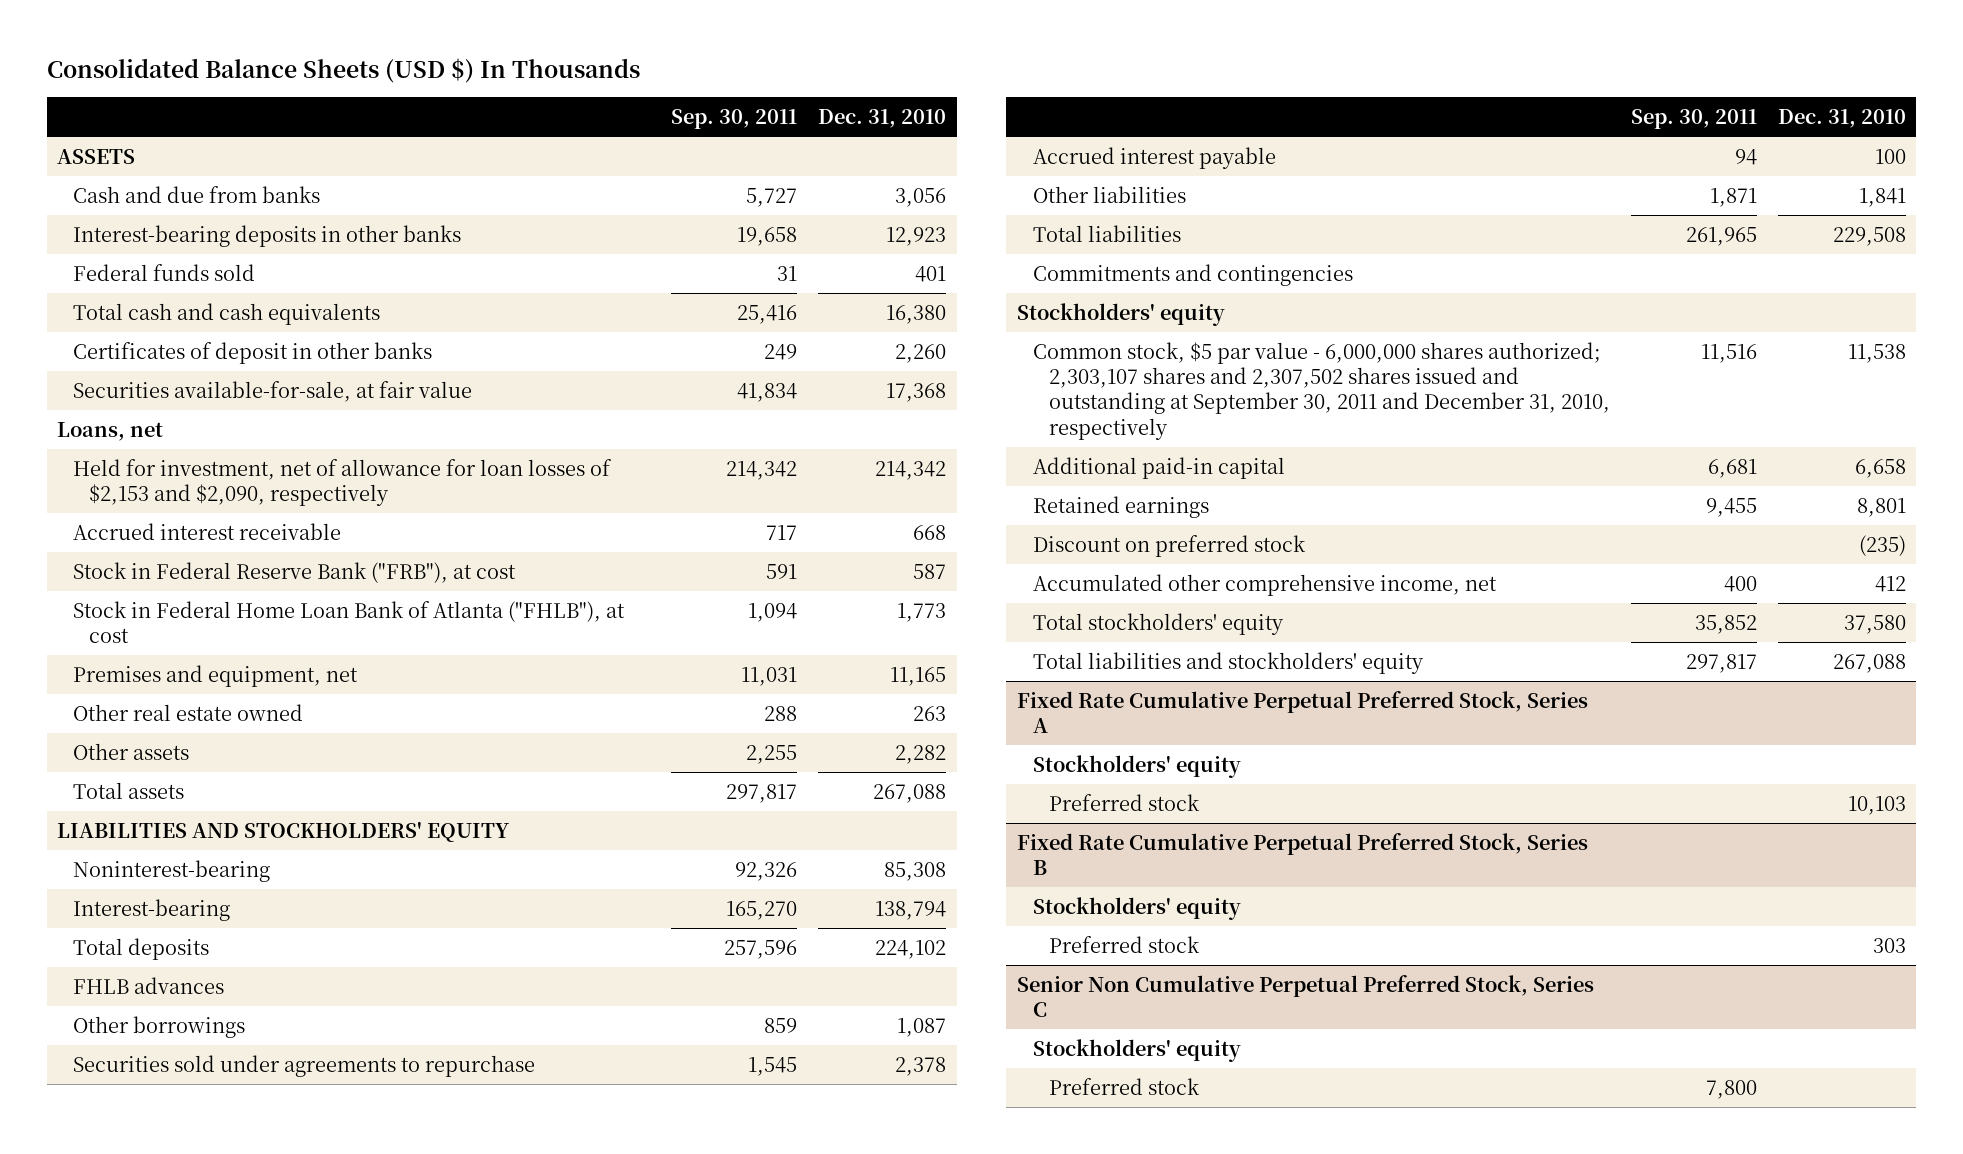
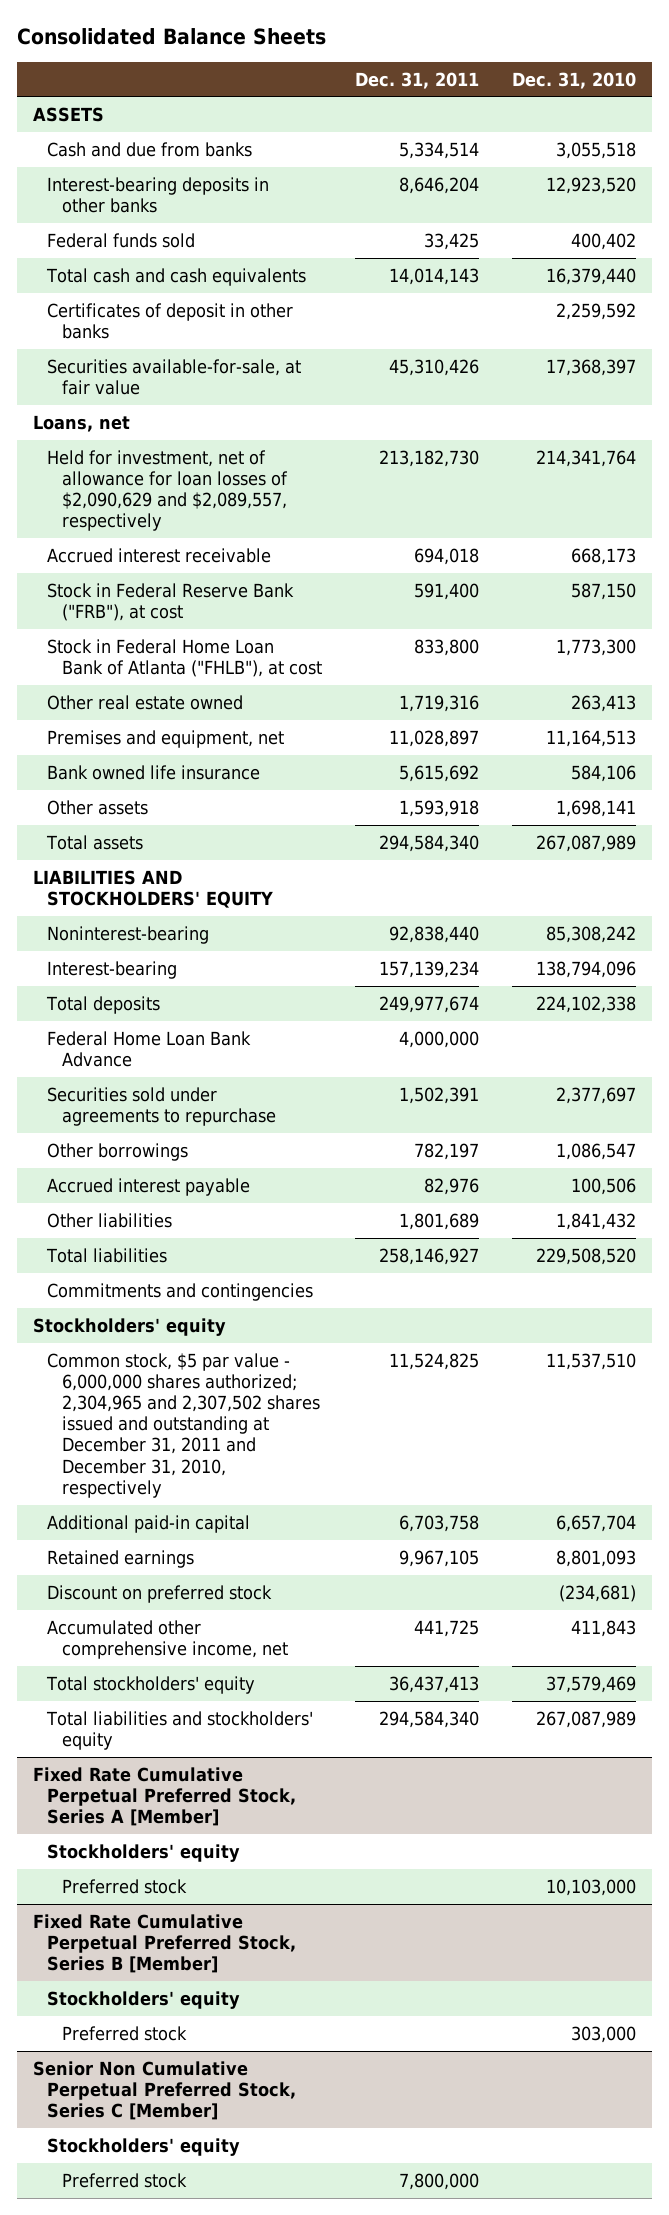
- Consolidated Balance Sheets (USD $) In Thousands
+ Consolidated Balance Sheets
- | Sep. 30, 2011 | Dec. 31, 2010
+ | Dec. 31, 2011 | Dec. 31, 2010
- Cash and due from banks | 5,727 | 3,056
- Interest-bearing deposits in other banks | 19,658 | 12,923
- Federal funds sold | 31 | 401
- Total cash and cash equivalents | 25,416 | 16,380
- Certificates of deposit in other banks | 249 | 2,260
- Securities available-for-sale, at fair value | 41,834 | 17,368
+ Cash and due from banks | 5,334,514 | 3,055,518
+ Interest-bearing deposits in other banks | 8,646,204 | 12,923,520
+ Federal funds sold | 33,425 | 400,402
+ Total cash and cash equivalents | 14,014,143 | 16,379,440
+ Certificates of deposit in other banks | | 2,259,592
+ Securities available-for-sale, at fair value | 45,310,426 | 17,368,397
- Held for investment, net of allowance for loan losses of $2,153 and $2,090, respectively | 214,342 | 214,342
- Accrued interest receivable | 717 | 668
- Stock in Federal Reserve Bank ("FRB"), at cost | 591 | 587
- Stock in Federal Home Loan Bank of Atlanta ("FHLB"), at cost | 1,094 | 1,773
- Premises and equipment, net | 11,031 | 11,165
- Other real estate owned | 288 | 263
- Other assets | 2,255 | 2,282
- Total assets | 297,817 | 267,088
+ Held for investment, net of allowance for loan losses of $2,090,629 and $2,089,557, respectively | 213,182,730 | 214,341,764
+ Accrued interest receivable | 694,018 | 668,173
+ Stock in Federal Reserve Bank ("FRB"), at cost | 591,400 | 587,150
+ Stock in Federal Home Loan Bank of Atlanta ("FHLB"), at cost | 833,800 | 1,773,300
+ Other real estate owned | 1,719,316 | 263,413
+ Premises and equipment, net | 11,028,897 | 11,164,513
+ Bank owned life insurance | 5,615,692 | 584,106
+ Other assets | 1,593,918 | 1,698,141
+ Total assets | 294,584,340 | 267,087,989
- Noninterest-bearing | 92,326 | 85,308
- Interest-bearing | 165,270 | 138,794
- Total deposits | 257,596 | 224,102
- FHLB advances
- Other borrowings | 859 | 1,087
- Securities sold under agreements to repurchase | 1,545 | 2,378
- Accrued interest payable | 94 | 100
- Other liabilities | 1,871 | 1,841
- Total liabilities | 261,965 | 229,508
+ Noninterest-bearing | 92,838,440 | 85,308,242
+ Interest-bearing | 157,139,234 | 138,794,096
+ Total deposits | 249,977,674 | 224,102,338
+ Federal Home Loan Bank Advance | 4,000,000 |
+ Securities sold under agreements to repurchase | 1,502,391 | 2,377,697
+ Other borrowings | 782,197 | 1,086,547
+ Accrued interest payable | 82,976 | 100,506
+ Other liabilities | 1,801,689 | 1,841,432
+ Total liabilities | 258,146,927 | 229,508,520
- Common stock, $5 par value - 6,000,000 shares authorized; 2,303,107 shares and 2,307,502 shares issued and outstanding at September 30, 2011 and December 31, 2010, respectively | 11,516 | 11,538
- Additional paid-in capital | 6,681 | 6,658
- Retained earnings | 9,455 | 8,801
- Discount on preferred stock | | (235)
- Accumulated other comprehensive income, net | 400 | 412
- Total stockholders' equity | 35,852 | 37,580
- Total liabilities and stockholders' equity | 297,817 | 267,088
- Fixed Rate Cumulative Perpetual Preferred Stock, Series A
+ Common stock, $5 par value - 6,000,000 shares authorized; 2,304,965 and 2,307,502 shares issued and outstanding at December 31, 2011 and December 31, 2010, respectively | 11,524,825 | 11,537,510
+ Additional paid-in capital | 6,703,758 | 6,657,704
+ Retained earnings | 9,967,105 | 8,801,093
+ Discount on preferred stock | | (234,681)
+ Accumulated other comprehensive income, net | 441,725 | 411,843
+ Total stockholders' equity | 36,437,413 | 37,579,469
+ Total liabilities and stockholders' equity | 294,584,340 | 267,087,989
+ Fixed Rate Cumulative Perpetual Preferred Stock, Series A [Member]
- Preferred stock | | 10,103
- Fixed Rate Cumulative Perpetual Preferred Stock, Series B
+ Preferred stock | | 10,103,000
+ Fixed Rate Cumulative Perpetual Preferred Stock, Series B [Member]
- Preferred stock | | 303
- Senior Non Cumulative Perpetual Preferred Stock, Series C
+ Preferred stock | | 303,000
+ Senior Non Cumulative Perpetual Preferred Stock, Series C [Member]

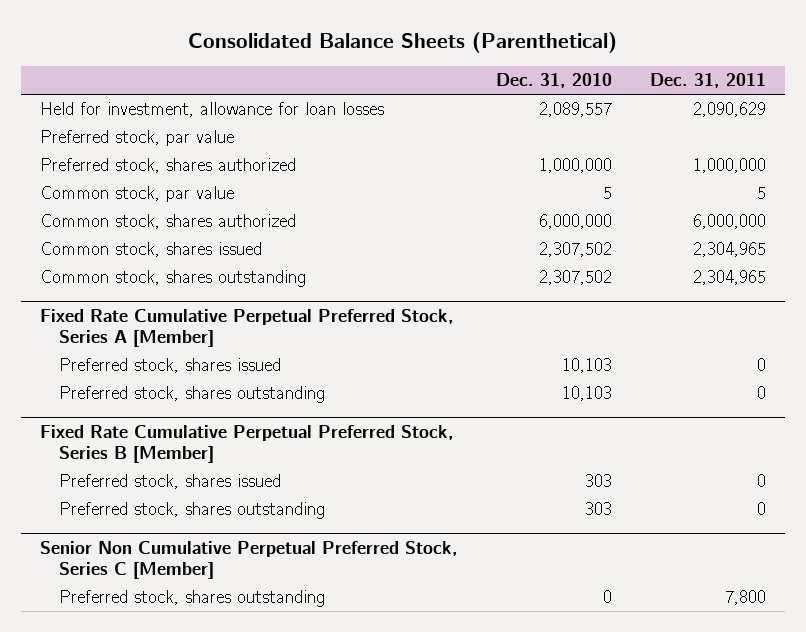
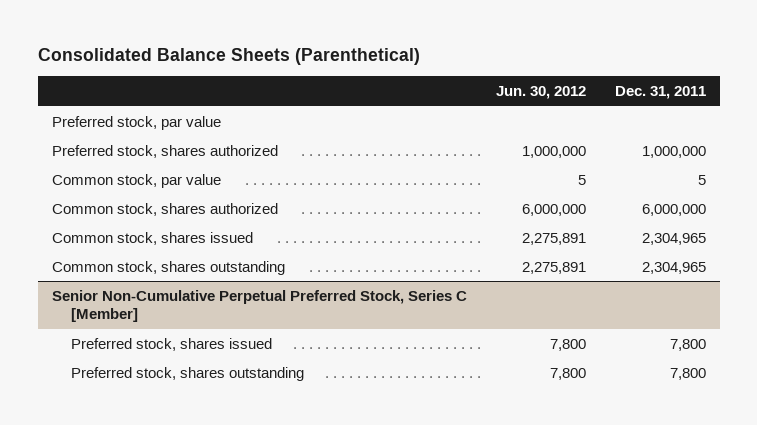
- | Dec. 31, 2010 | Dec. 31, 2011
+ | Jun. 30, 2012 | Dec. 31, 2011
- Held for investment, allowance for loan losses | 2,089,557 | 2,090,629
- Fixed Rate Cumulative Perpetual Preferred Stock, Series A [Member]
- Preferred stock, shares issued | 10,103 | 0
- Preferred stock, shares outstanding | 10,103 | 0
- Fixed Rate Cumulative Perpetual Preferred Stock, Series B [Member]
- Preferred stock, shares issued | 303 | 0
- Preferred stock, shares outstanding | 303 | 0
- Senior Non Cumulative Perpetual Preferred Stock, Series C [Member]
+ Senior Non-Cumulative Perpetual Preferred Stock, Series C [Member]
+ Preferred stock, shares issued | 7,800 | 7,800

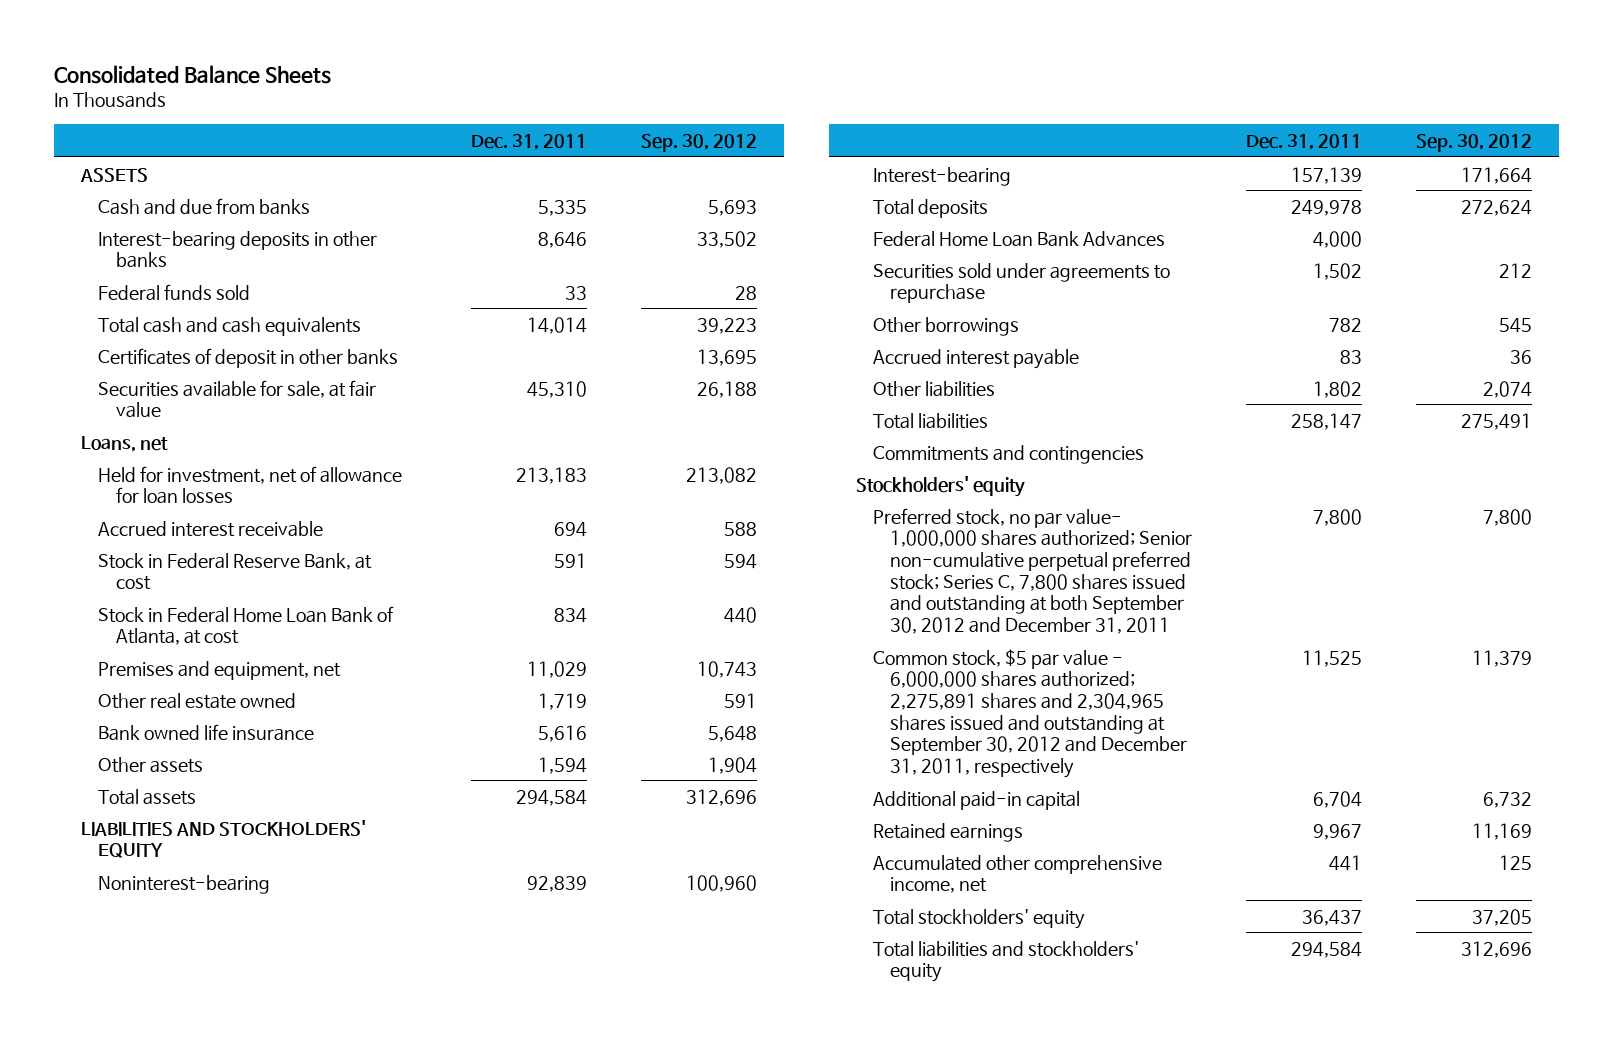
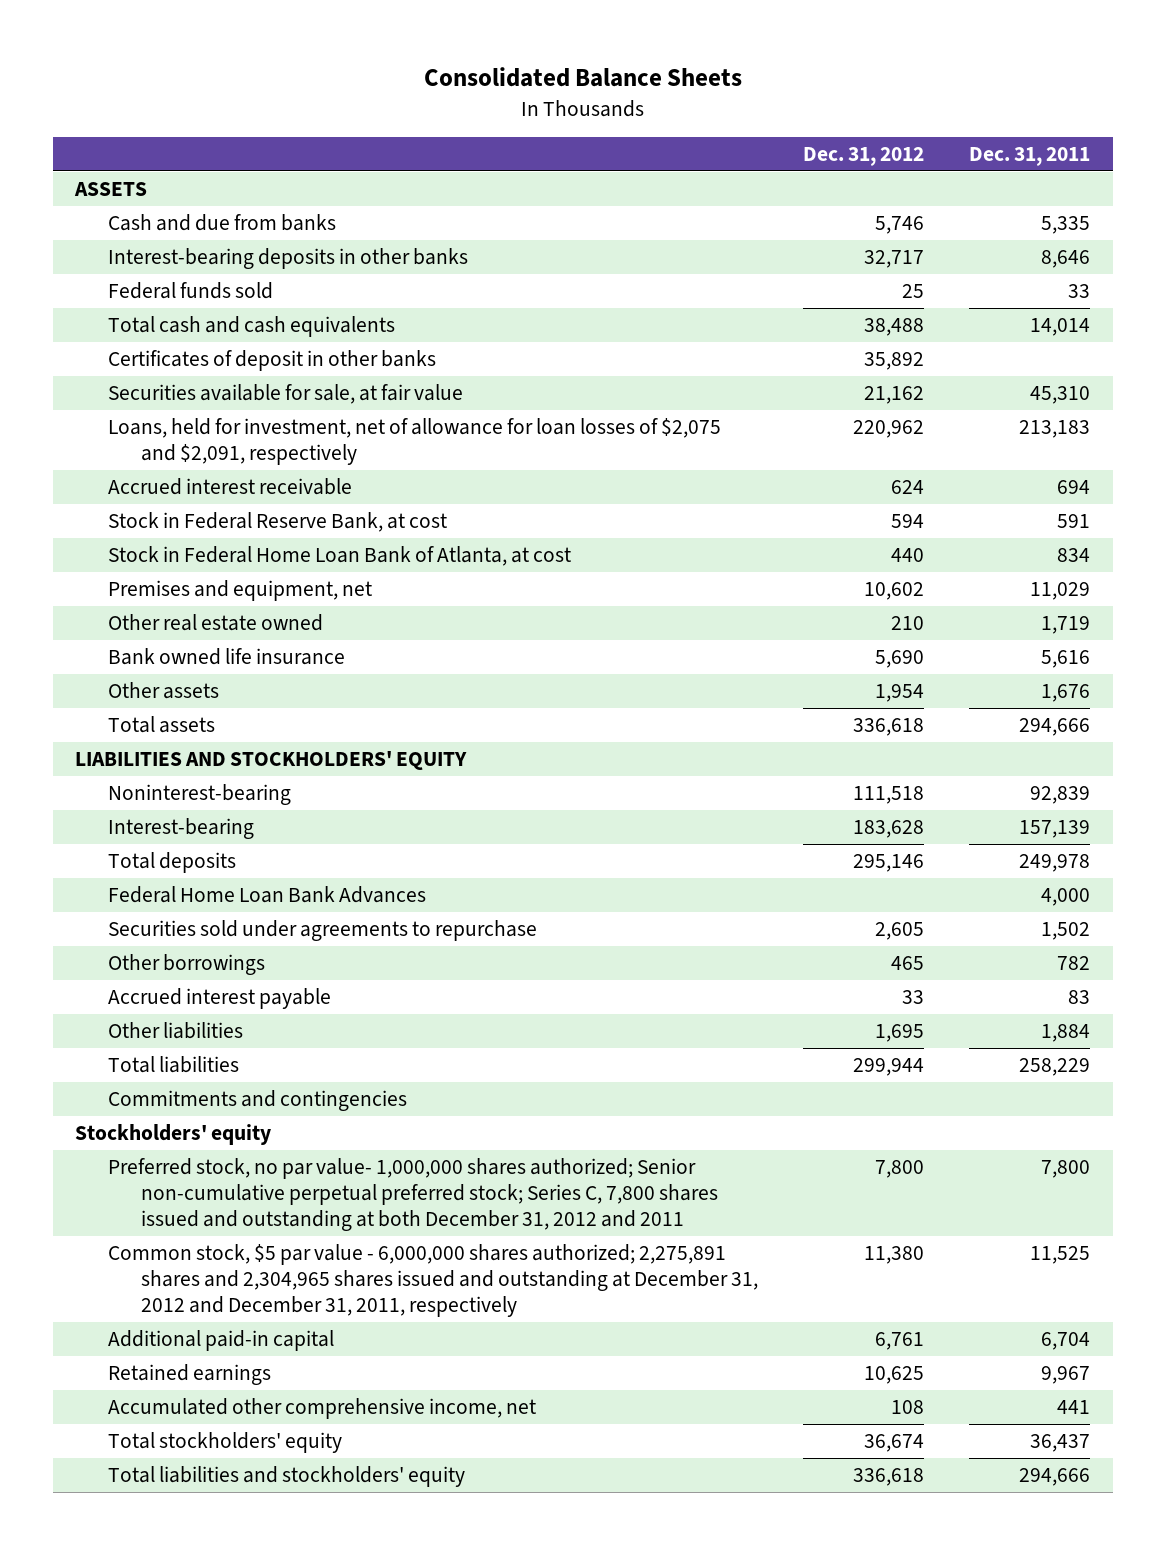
- | Dec. 31, 2011 | Sep. 30, 2012
+ | Dec. 31, 2012 | Dec. 31, 2011
- Loans, net
- Held for investment, net of allowance for loan losses | 213,183 | 213,082
+ Loans, held for investment, net of allowance for loan losses of $2,075 and $2,091, respectively | 220,962 | 213,183
- Other assets | 1,594 | 1,904
- Total assets | 294,584 | 312,696
+ Other assets | 1,954 | 1,676
+ Total assets | 336,618 | 294,666
- Other liabilities | 1,802 | 2,074
- Total liabilities | 258,147 | 275,491
+ Other liabilities | 1,695 | 1,884
+ Total liabilities | 299,944 | 258,229
- Preferred stock, no par value- 1,000,000 shares authorized; Senior non-cumulative perpetual preferred stock; Series C, 7,800 shares issued and outstanding at both September 30, 2012 and December 31, 2011 | 7,800 | 7,800
- Common stock, $5 par value - 6,000,000 shares authorized; 2,275,891 shares and 2,304,965 shares issued and outstanding at September 30, 2012 and December 31, 2011, respectively | 11,525 | 11,379
+ Preferred stock, no par value- 1,000,000 shares authorized; Senior non-cumulative perpetual preferred stock; Series C, 7,800 shares issued and outstanding at both December 31, 2012 and 2011 | 7,800 | 7,800
+ Common stock, $5 par value - 6,000,000 shares authorized; 2,275,891 shares and 2,304,965 shares issued and outstanding at December 31, 2012 and December 31, 2011, respectively | 11,380 | 11,525
- Total liabilities and stockholders' equity | 294,584 | 312,696
+ Total liabilities and stockholders' equity | 336,618 | 294,666

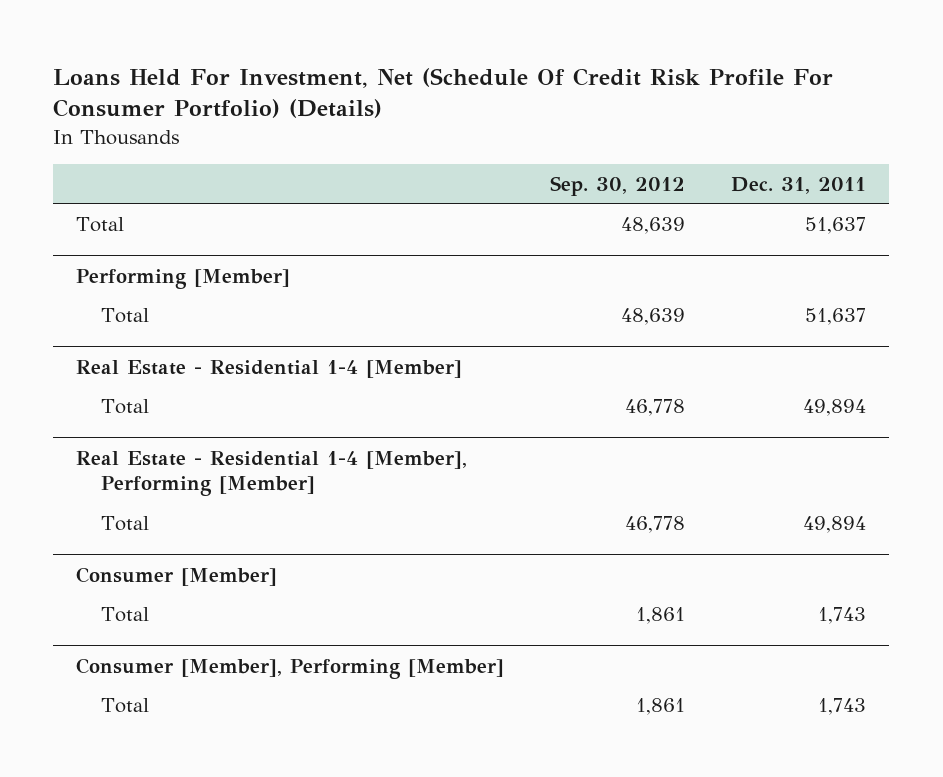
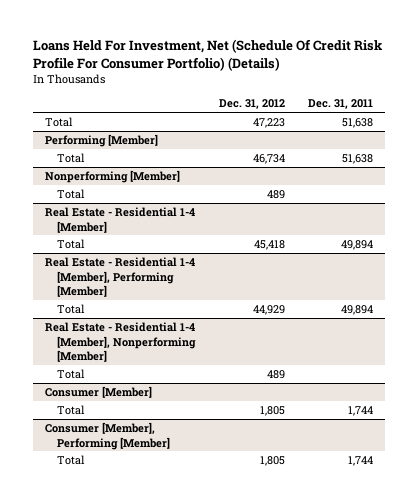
- | Sep. 30, 2012 | Dec. 31, 2011
+ | Dec. 31, 2012 | Dec. 31, 2011
- Total | 48,639 | 51,637
+ Total | 47,223 | 51,638
@ Performing [Member]
- Total | 48,639 | 51,637
+ Total | 46,734 | 51,638
+ Nonperforming [Member]
+ Total | 489 |
+ Real Estate - Residential 1-4 [Member], Nonperforming [Member]
+ Total | 489 |
@ Consumer [Member]
- Total | 1,861 | 1,743
+ Total | 1,805 | 1,744
@ Consumer [Member], Performing [Member]
- Total | 1,861 | 1,743
+ Total | 1,805 | 1,744

